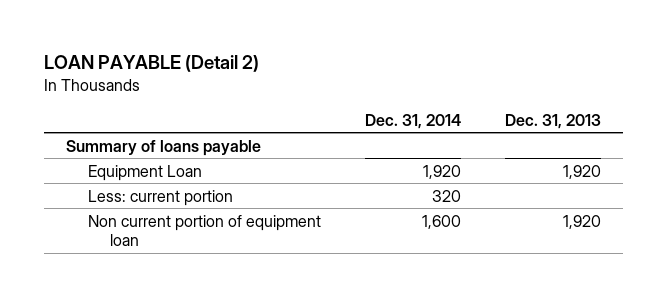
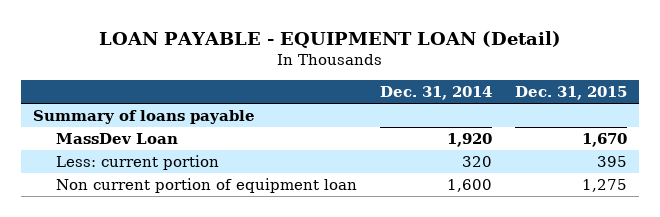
- LOAN PAYABLE (Detail 2)
+ LOAN PAYABLE - EQUIPMENT LOAN (Detail)
- | Dec. 31, 2014 | Dec. 31, 2013
+ | Dec. 31, 2014 | Dec. 31, 2015
- Equipment Loan | 1,920 | 1,920
+ MassDev Loan | 1,920 | 1,670

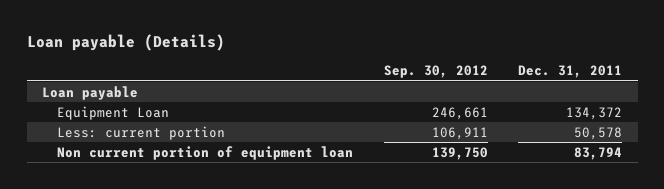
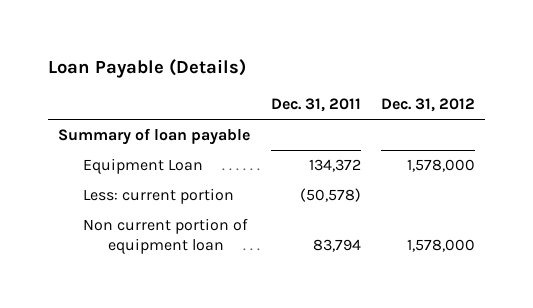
- Loan payable (Details)
+ Loan Payable (Details)
- | Sep. 30, 2012 | Dec. 31, 2011
+ | Dec. 31, 2011 | Dec. 31, 2012
- Loan payable
+ Summary of loan payable
- Less: current portion | 106,911 | 50,578
+ Less: current portion | (50,578) |

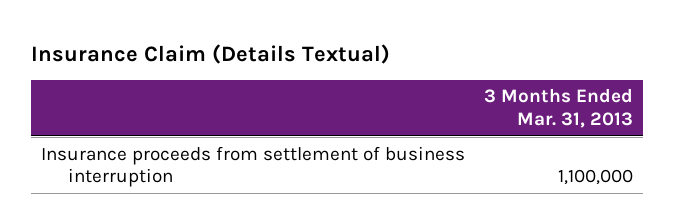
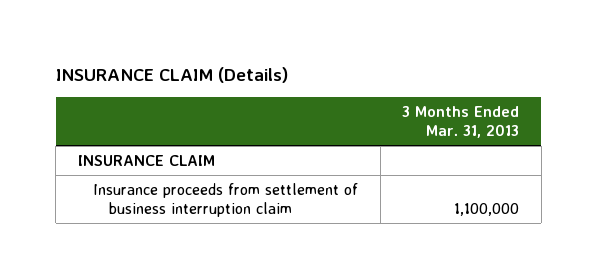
- Insurance Claim (Details Textual)
+ INSURANCE CLAIM (Details)
- Insurance proceeds from settlement of business interruption | 1,100,000
+ INSURANCE CLAIM
+ Insurance proceeds from settlement of business interruption claim | 1,100,000

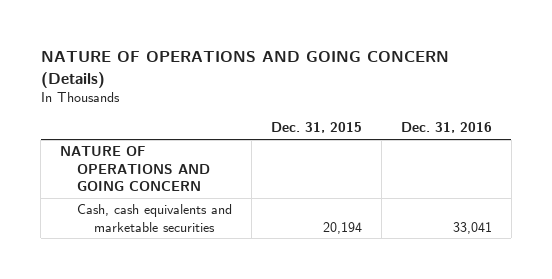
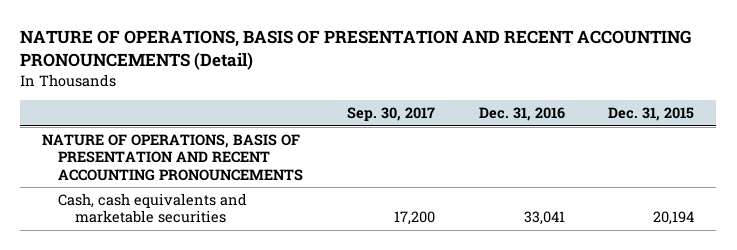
- NATURE OF OPERATIONS AND GOING CONCERN (Details)
+ NATURE OF OPERATIONS, BASIS OF PRESENTATION AND RECENT ACCOUNTING PRONOUNCEMENTS (Detail)
- | Dec. 31, 2015 | Dec. 31, 2016
+ | Sep. 30, 2017 | Dec. 31, 2016 | Dec. 31, 2015
- NATURE OF OPERATIONS AND GOING CONCERN
+ NATURE OF OPERATIONS, BASIS OF PRESENTATION AND RECENT ACCOUNTING PRONOUNCEMENTS

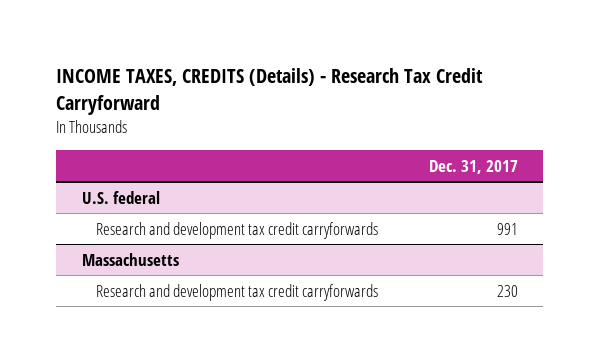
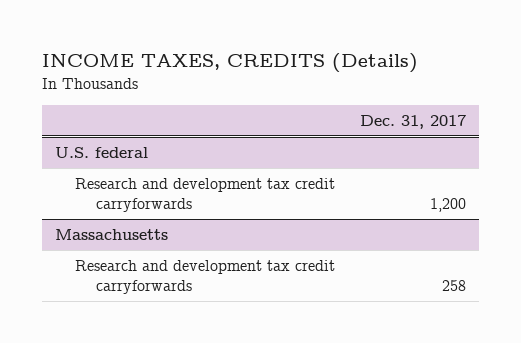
- INCOME TAXES, CREDITS (Details) - Research Tax Credit Carryforward
+ INCOME TAXES, CREDITS (Details)
@ U.S. federal
- Research and development tax credit carryforwards | 991
+ Research and development tax credit carryforwards | 1,200
@ Massachusetts
- Research and development tax credit carryforwards | 230
+ Research and development tax credit carryforwards | 258

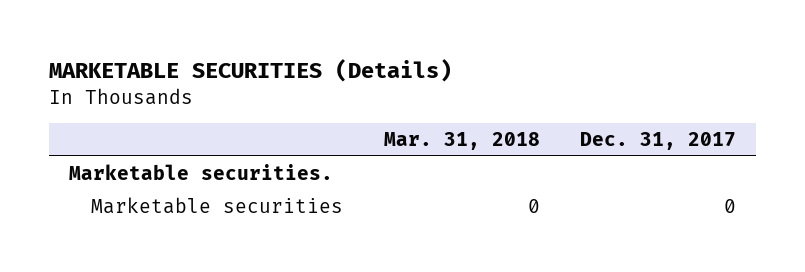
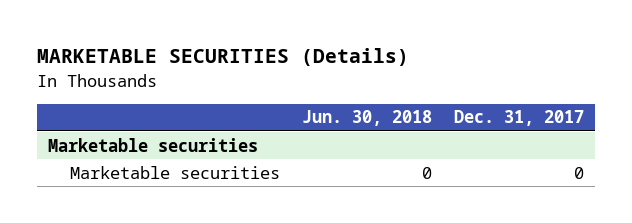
- | Mar. 31, 2018 | Dec. 31, 2017
+ | Jun. 30, 2018 | Dec. 31, 2017
- Marketable securities.
+ Marketable securities

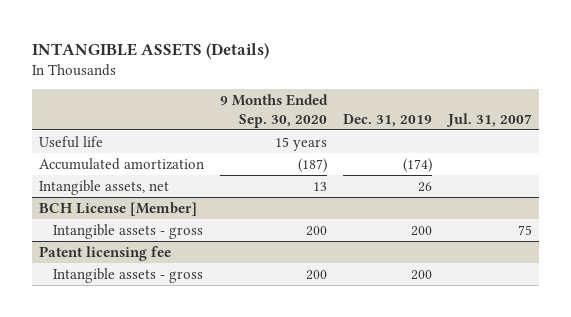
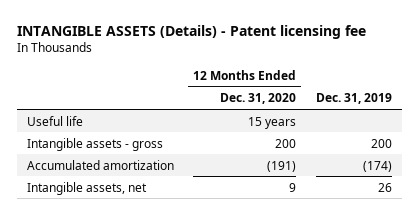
- INTANGIBLE ASSETS (Details)
+ INTANGIBLE ASSETS (Details) - Patent licensing fee
- | 9 Months Ended Sep. 30, 2020 | Dec. 31, 2019 | Jul. 31, 2007
+ | 12 Months Ended Dec. 31, 2020 | Dec. 31, 2019
+ Intangible assets - gross | 200 | 200
- BCH License [Member]
- Intangible assets - gross | 200 | 200 | 75
- Patent licensing fee
- Intangible assets - gross | 200 | 200 |

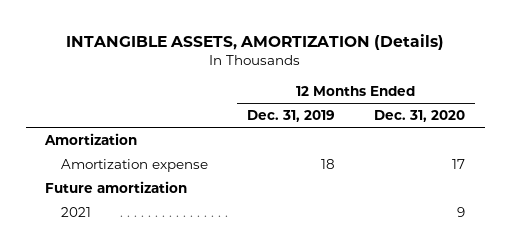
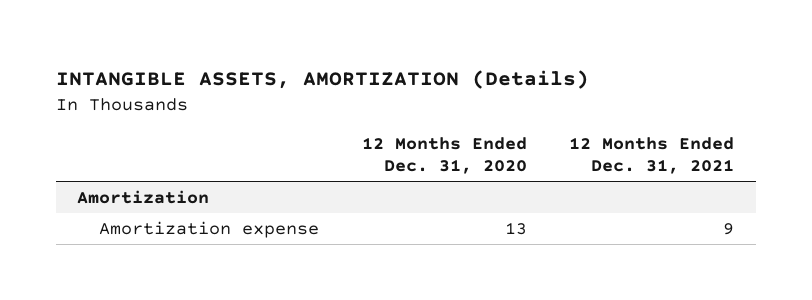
- | 12 Months Ended Dec. 31, 2019 | 12 Months Ended Dec. 31, 2020
+ | 12 Months Ended Dec. 31, 2020 | 12 Months Ended Dec. 31, 2021
- Amortization expense | 18 | 17
- Future amortization
- 2021 | | 9
+ Amortization expense | 13 | 9

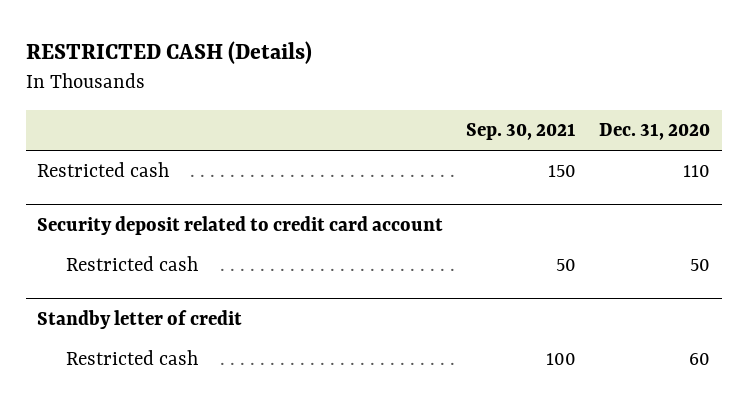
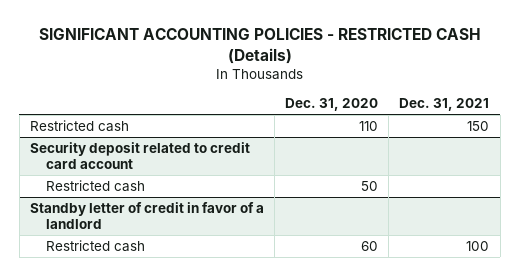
- RESTRICTED CASH (Details)
+ SIGNIFICANT ACCOUNTING POLICIES - RESTRICTED CASH (Details)
- | Sep. 30, 2021 | Dec. 31, 2020
+ | Dec. 31, 2020 | Dec. 31, 2021
- Standby letter of credit
+ Standby letter of credit in favor of a landlord

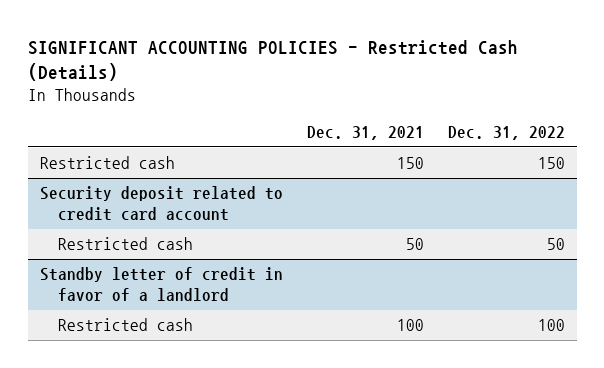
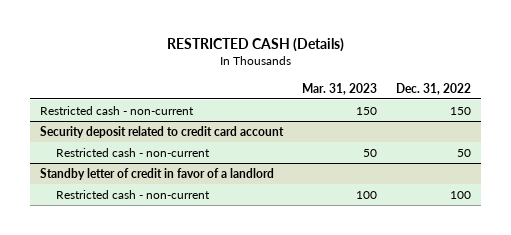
- SIGNIFICANT ACCOUNTING POLICIES - Restricted Cash (Details)
+ RESTRICTED CASH (Details)
- | Dec. 31, 2021 | Dec. 31, 2022
+ | Mar. 31, 2023 | Dec. 31, 2022
- Restricted cash | 150 | 150
+ Restricted cash - non-current | 150 | 150
@ Security deposit related to credit card account
- Restricted cash | 50 | 50
+ Restricted cash - non-current | 50 | 50
@ Standby letter of credit in favor of a landlord
- Restricted cash | 100 | 100
+ Restricted cash - non-current | 100 | 100

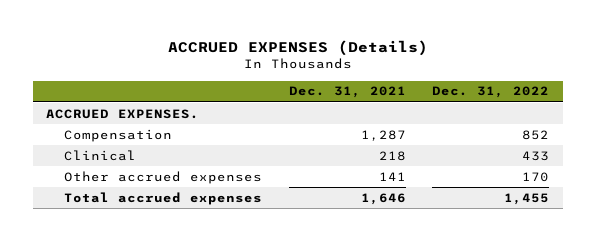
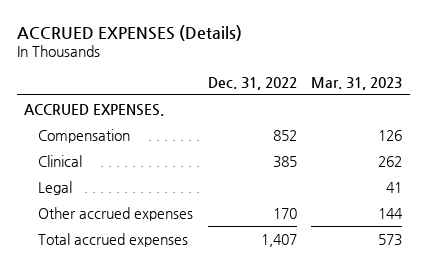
- | Dec. 31, 2021 | Dec. 31, 2022
+ | Dec. 31, 2022 | Mar. 31, 2023
- Clinical | 218 | 433
+ Clinical | 385 | 262
+ Legal | | 41
- Total accrued expenses | 1,646 | 1,455
+ Total accrued expenses | 1,407 | 573

